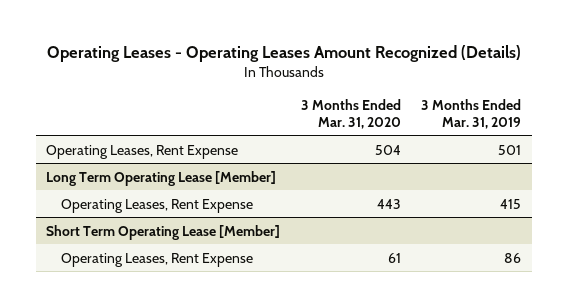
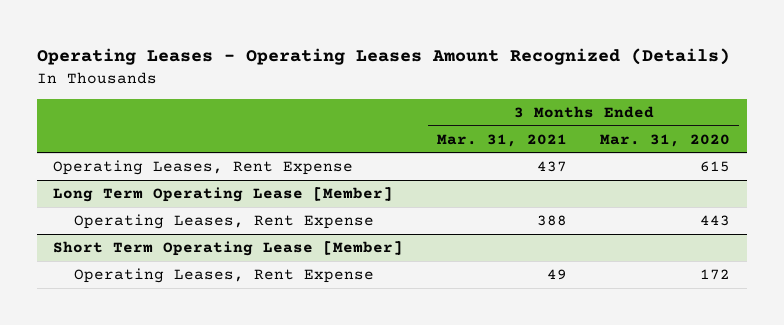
- | 3 Months Ended Mar. 31, 2020 | 3 Months Ended Mar. 31, 2019
+ | 3 Months Ended Mar. 31, 2021 | 3 Months Ended Mar. 31, 2020
- Operating Leases, Rent Expense | 504 | 501
+ Operating Leases, Rent Expense | 437 | 615
@ Short Term Operating Lease [Member]
- Operating Leases, Rent Expense | 61 | 86
+ Operating Leases, Rent Expense | 49 | 172

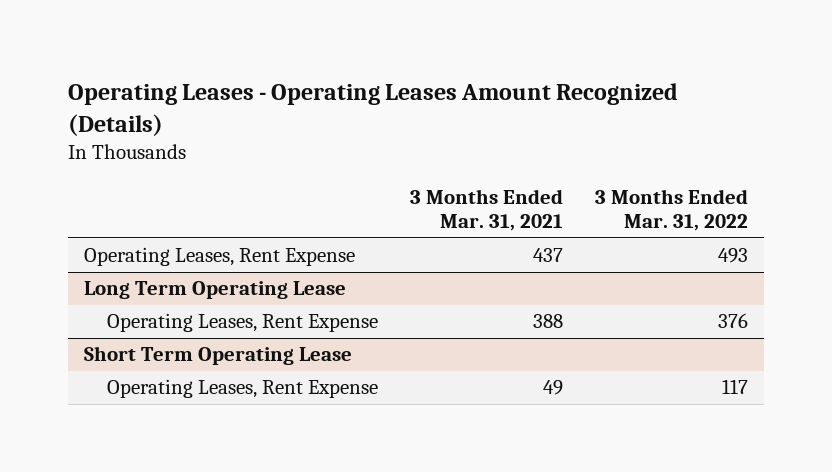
- | 3 Months Ended Mar. 31, 2021 | 3 Months Ended Mar. 31, 2020
+ | 3 Months Ended Mar. 31, 2021 | 3 Months Ended Mar. 31, 2022
- Long Term Operating Lease [Member]
+ Long Term Operating Lease
- Short Term Operating Lease [Member]
+ Short Term Operating Lease

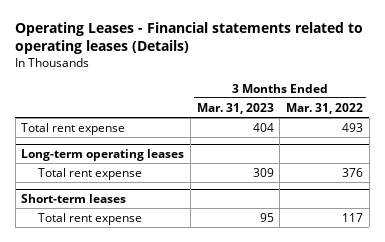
- Operating Leases - Operating Leases Amount Recognized (Details)
+ Operating Leases - Financial statements related to operating leases (Details)
- | 3 Months Ended Mar. 31, 2021 | 3 Months Ended Mar. 31, 2022
+ | 3 Months Ended Mar. 31, 2023 | 3 Months Ended Mar. 31, 2022
- Operating Leases, Rent Expense | 437 | 493
- Long Term Operating Lease
- Operating Leases, Rent Expense | 388 | 376
- Short Term Operating Lease
- Operating Leases, Rent Expense | 49 | 117
+ Total rent expense | 404 | 493
+ Long-term operating leases
+ Total rent expense | 309 | 376
+ Short-term leases
+ Total rent expense | 95 | 117

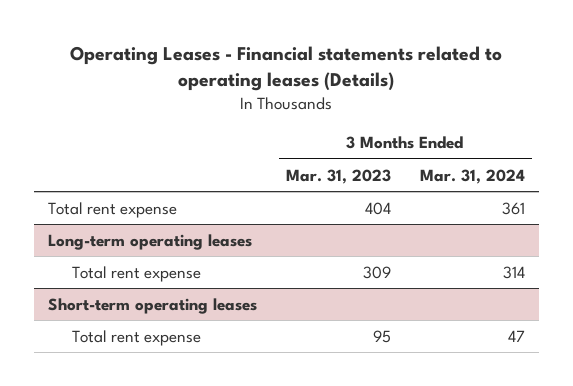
- | 3 Months Ended Mar. 31, 2023 | 3 Months Ended Mar. 31, 2022
+ | 3 Months Ended Mar. 31, 2023 | 3 Months Ended Mar. 31, 2024
- Short-term leases
+ Short-term operating leases

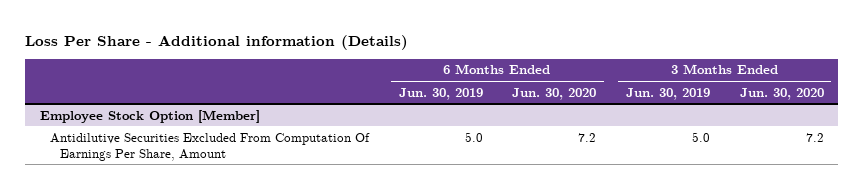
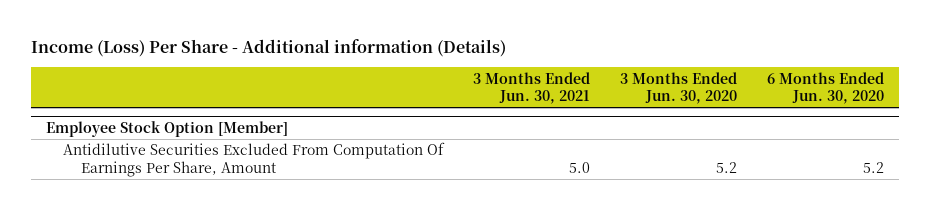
- Loss Per Share - Additional information (Details)
+ Income (Loss) Per Share - Additional information (Details)
- | 6 Months Ended Jun. 30, 2019 | 6 Months Ended Jun. 30, 2020 | 3 Months Ended Jun. 30, 2019 | 3 Months Ended Jun. 30, 2020
+ | 3 Months Ended Jun. 30, 2021 | 3 Months Ended Jun. 30, 2020 | 6 Months Ended Jun. 30, 2020
@ Employee Stock Option [Member]
- Antidilutive Securities Excluded From Computation Of Earnings Per Share, Amount | 5.0 | 7.2 | 5.0 | 7.2
+ Antidilutive Securities Excluded From Computation Of Earnings Per Share, Amount | 5.0 | 5.2 | 5.2

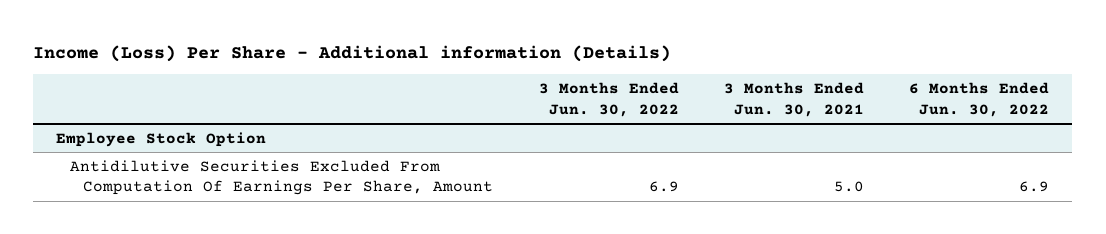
- | 3 Months Ended Jun. 30, 2021 | 3 Months Ended Jun. 30, 2020 | 6 Months Ended Jun. 30, 2020
+ | 3 Months Ended Jun. 30, 2022 | 3 Months Ended Jun. 30, 2021 | 6 Months Ended Jun. 30, 2022
- Employee Stock Option [Member]
+ Employee Stock Option

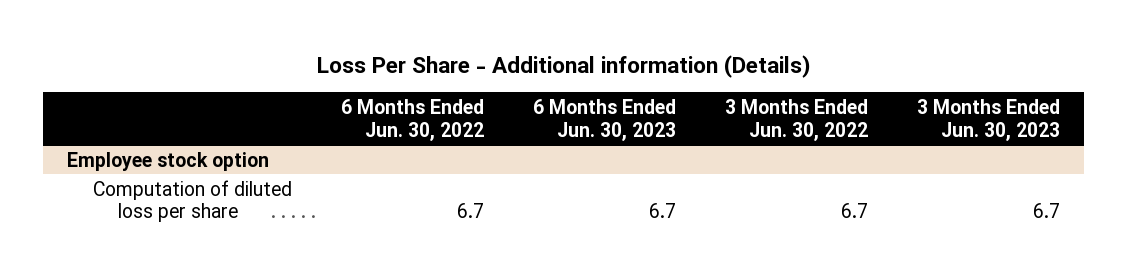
- Income (Loss) Per Share - Additional information (Details)
+ Loss Per Share - Additional information (Details)
- | 3 Months Ended Jun. 30, 2022 | 3 Months Ended Jun. 30, 2021 | 6 Months Ended Jun. 30, 2022
+ | 6 Months Ended Jun. 30, 2022 | 6 Months Ended Jun. 30, 2023 | 3 Months Ended Jun. 30, 2022 | 3 Months Ended Jun. 30, 2023
- Employee Stock Option
- Antidilutive Securities Excluded From Computation Of Earnings Per Share, Amount | 6.9 | 5.0 | 6.9
+ Employee stock option
+ Computation of diluted loss per share | 6.7 | 6.7 | 6.7 | 6.7

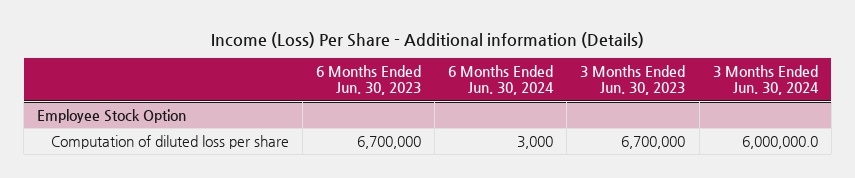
- Loss Per Share - Additional information (Details)
+ Income (Loss) Per Share - Additional information (Details)
- | 6 Months Ended Jun. 30, 2022 | 6 Months Ended Jun. 30, 2023 | 3 Months Ended Jun. 30, 2022 | 3 Months Ended Jun. 30, 2023
+ | 6 Months Ended Jun. 30, 2023 | 6 Months Ended Jun. 30, 2024 | 3 Months Ended Jun. 30, 2023 | 3 Months Ended Jun. 30, 2024
- Employee stock option
- Computation of diluted loss per share | 6.7 | 6.7 | 6.7 | 6.7
+ Employee Stock Option
+ Computation of diluted loss per share | 6,700,000 | 3,000 | 6,700,000 | 6,000,000.0

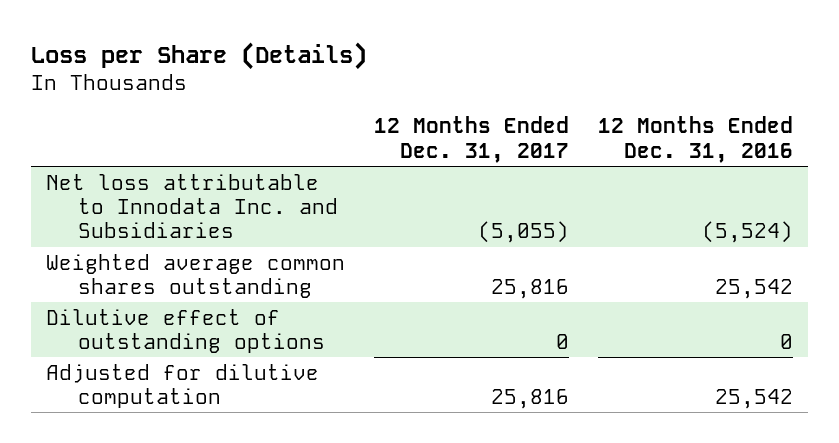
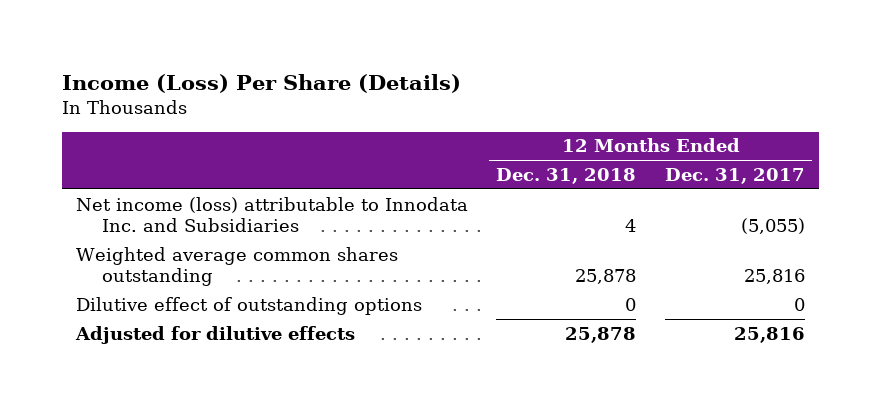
- Loss per Share (Details)
+ Income (Loss) Per Share (Details)
- | 12 Months Ended Dec. 31, 2017 | 12 Months Ended Dec. 31, 2016
+ | 12 Months Ended Dec. 31, 2018 | 12 Months Ended Dec. 31, 2017
- Net loss attributable to Innodata Inc. and Subsidiaries | (5,055) | (5,524)
+ Net income (loss) attributable to Innodata Inc. and Subsidiaries | 4 | (5,055)
- Adjusted for dilutive computation | 25,816 | 25,542
+ Adjusted for dilutive effects | 25,878 | 25,816

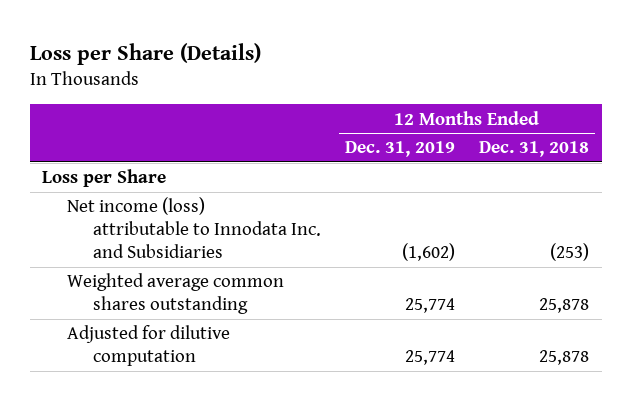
- Income (Loss) Per Share (Details)
+ Loss per Share (Details)
- | 12 Months Ended Dec. 31, 2018 | 12 Months Ended Dec. 31, 2017
+ | 12 Months Ended Dec. 31, 2019 | 12 Months Ended Dec. 31, 2018
- Net income (loss) attributable to Innodata Inc. and Subsidiaries | 4 | (5,055)
+ Loss per Share
+ Net income (loss) attributable to Innodata Inc. and Subsidiaries | (1,602) | (253)
- Dilutive effect of outstanding options | 0 | 0
- Adjusted for dilutive effects | 25,878 | 25,816
+ Adjusted for dilutive computation | 25,774 | 25,878

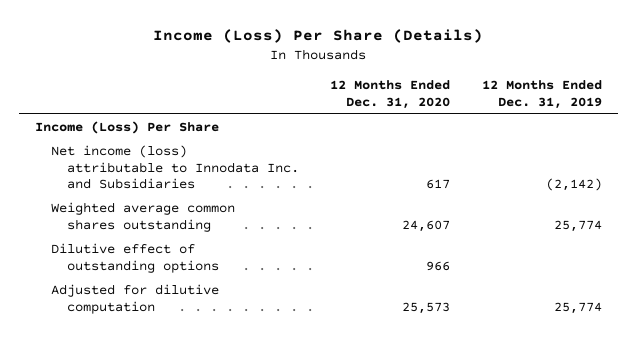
- Loss per Share (Details)
+ Income (Loss) Per Share (Details)
- | 12 Months Ended Dec. 31, 2019 | 12 Months Ended Dec. 31, 2018
+ | 12 Months Ended Dec. 31, 2020 | 12 Months Ended Dec. 31, 2019
- Loss per Share
- Net income (loss) attributable to Innodata Inc. and Subsidiaries | (1,602) | (253)
+ Income (Loss) Per Share
+ Net income (loss) attributable to Innodata Inc. and Subsidiaries | 617 | (2,142)
+ Dilutive effect of outstanding options | 966 |

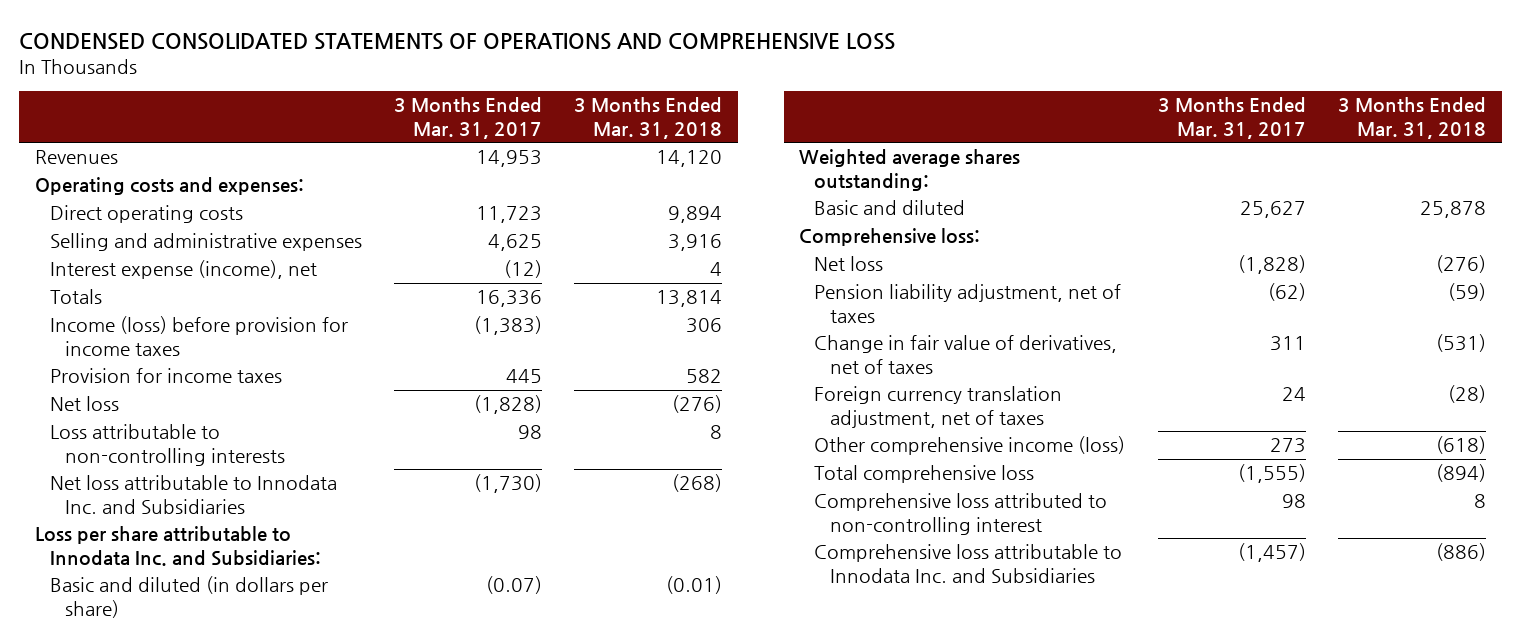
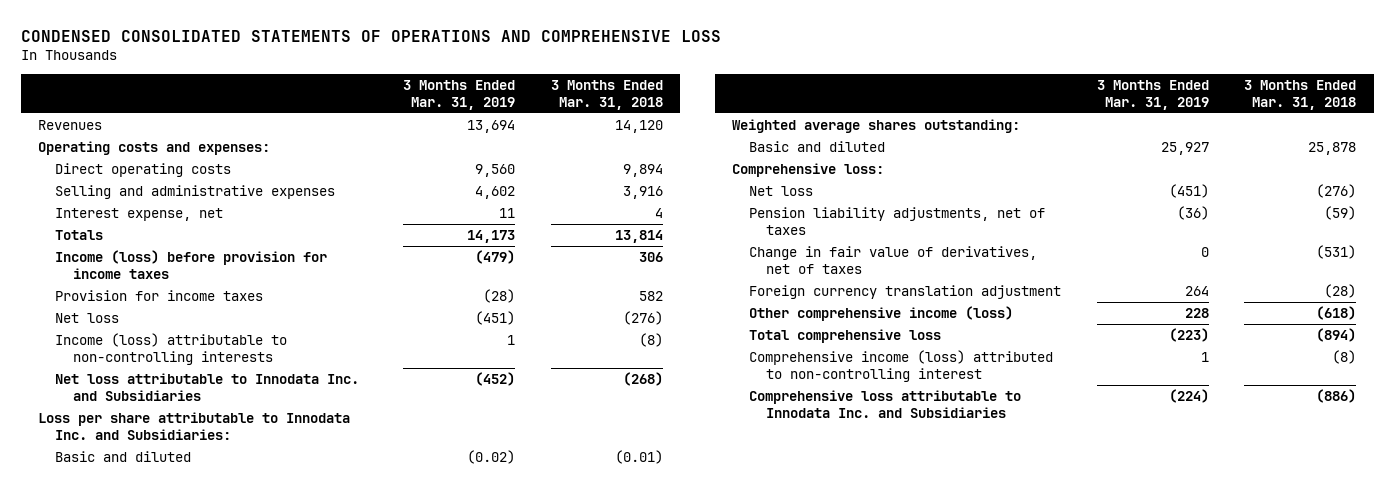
- | 3 Months Ended Mar. 31, 2017 | 3 Months Ended Mar. 31, 2018
+ | 3 Months Ended Mar. 31, 2019 | 3 Months Ended Mar. 31, 2018
- Interest expense (income), net | (12) | 4
+ Interest expense, net | 11 | 4
- Loss attributable to non-controlling interests | 98 | 8
+ Income (loss) attributable to non-controlling interests | 1 | (8)
- Basic and diluted (in dollars per share) | (0.07) | (0.01)
+ Basic and diluted | (0.02) | (0.01)
- Pension liability adjustment, net of taxes | (62) | (59)
+ Pension liability adjustments, net of taxes | (36) | (59)
- Foreign currency translation adjustment, net of taxes | 24 | (28)
+ Foreign currency translation adjustment | 264 | (28)
- Comprehensive loss attributed to non-controlling interest | 98 | 8
+ Comprehensive income (loss) attributed to non-controlling interest | 1 | (8)

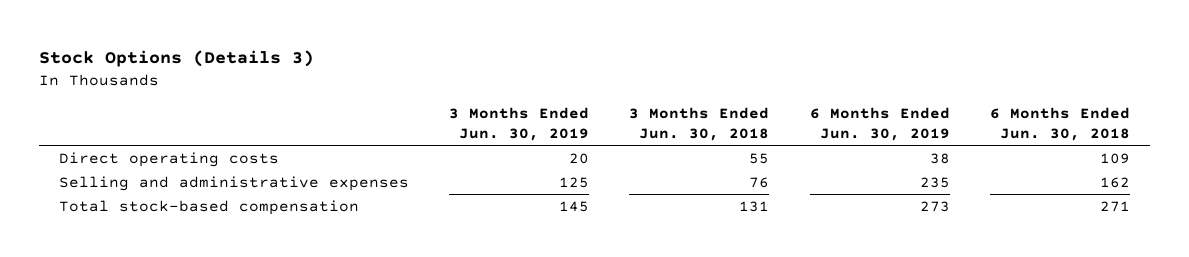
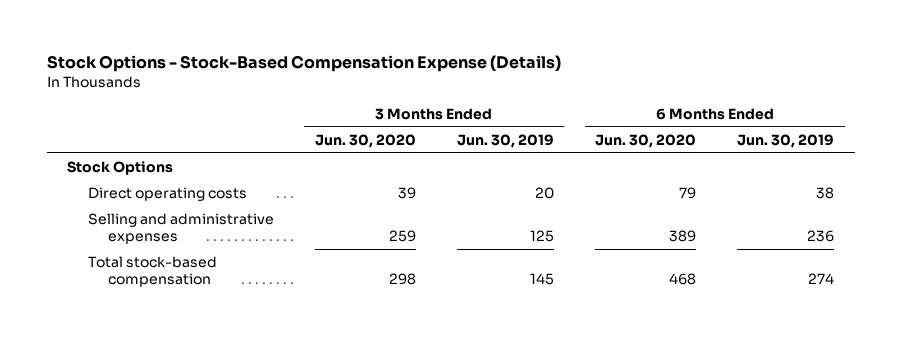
- Stock Options (Details 3)
+ Stock Options - Stock-Based Compensation Expense (Details)
- | 3 Months Ended Jun. 30, 2019 | 3 Months Ended Jun. 30, 2018 | 6 Months Ended Jun. 30, 2019 | 6 Months Ended Jun. 30, 2018
+ | 3 Months Ended Jun. 30, 2020 | 3 Months Ended Jun. 30, 2019 | 6 Months Ended Jun. 30, 2020 | 6 Months Ended Jun. 30, 2019
+ Stock Options
- Selling and administrative expenses | 125 | 76 | 235 | 162
- Total stock-based compensation | 145 | 131 | 273 | 271
+ Selling and administrative expenses | 259 | 125 | 389 | 236
+ Total stock-based compensation | 298 | 145 | 468 | 274

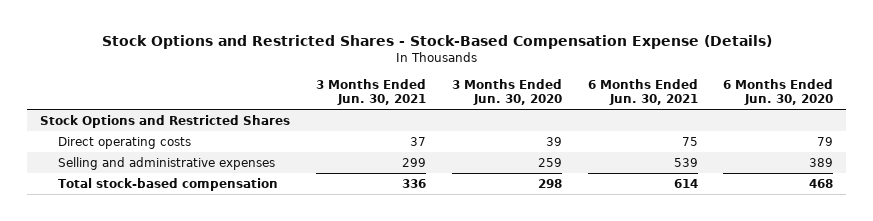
- Stock Options - Stock-Based Compensation Expense (Details)
+ Stock Options and Restricted Shares - Stock-Based Compensation Expense (Details)
- | 3 Months Ended Jun. 30, 2020 | 3 Months Ended Jun. 30, 2019 | 6 Months Ended Jun. 30, 2020 | 6 Months Ended Jun. 30, 2019
+ | 3 Months Ended Jun. 30, 2021 | 3 Months Ended Jun. 30, 2020 | 6 Months Ended Jun. 30, 2021 | 6 Months Ended Jun. 30, 2020
- Stock Options
+ Stock Options and Restricted Shares

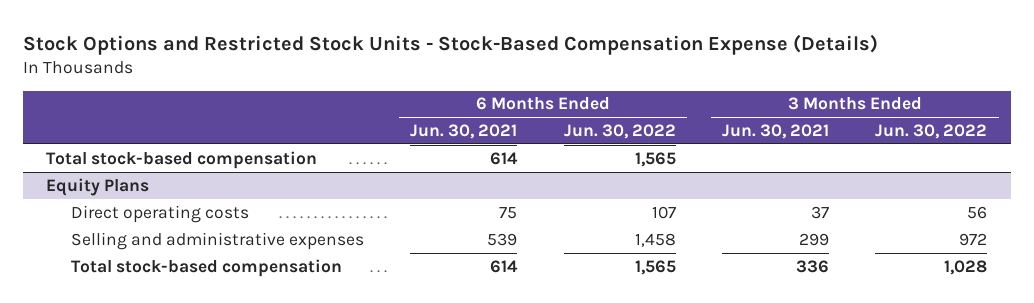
- Stock Options and Restricted Shares - Stock-Based Compensation Expense (Details)
+ Stock Options and Restricted Stock Units - Stock-Based Compensation Expense (Details)
- | 3 Months Ended Jun. 30, 2021 | 3 Months Ended Jun. 30, 2020 | 6 Months Ended Jun. 30, 2021 | 6 Months Ended Jun. 30, 2020
+ | 6 Months Ended Jun. 30, 2021 | 6 Months Ended Jun. 30, 2022 | 3 Months Ended Jun. 30, 2021 | 3 Months Ended Jun. 30, 2022
- Stock Options and Restricted Shares
+ Total stock-based compensation | 614 | 1,565 | |
+ Equity Plans

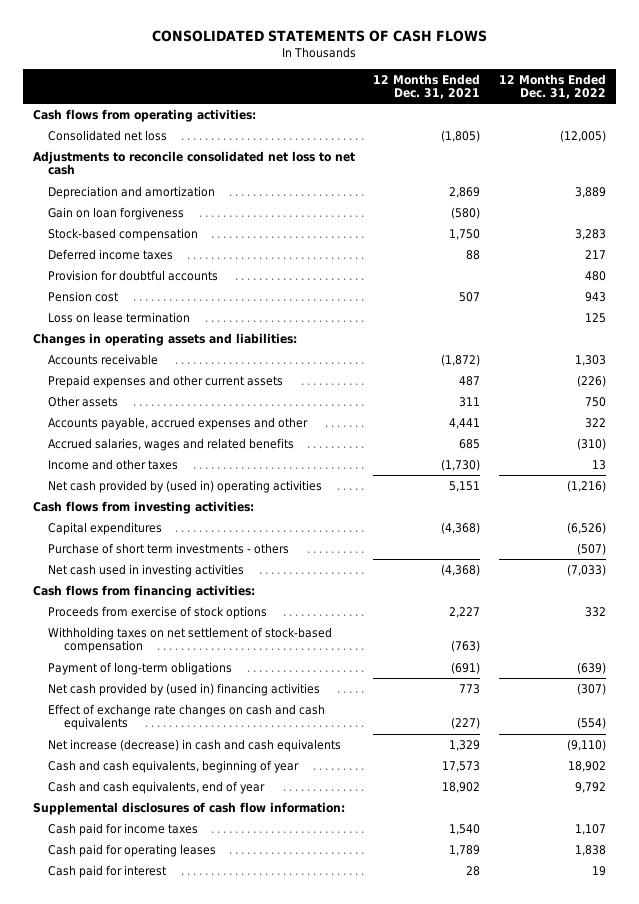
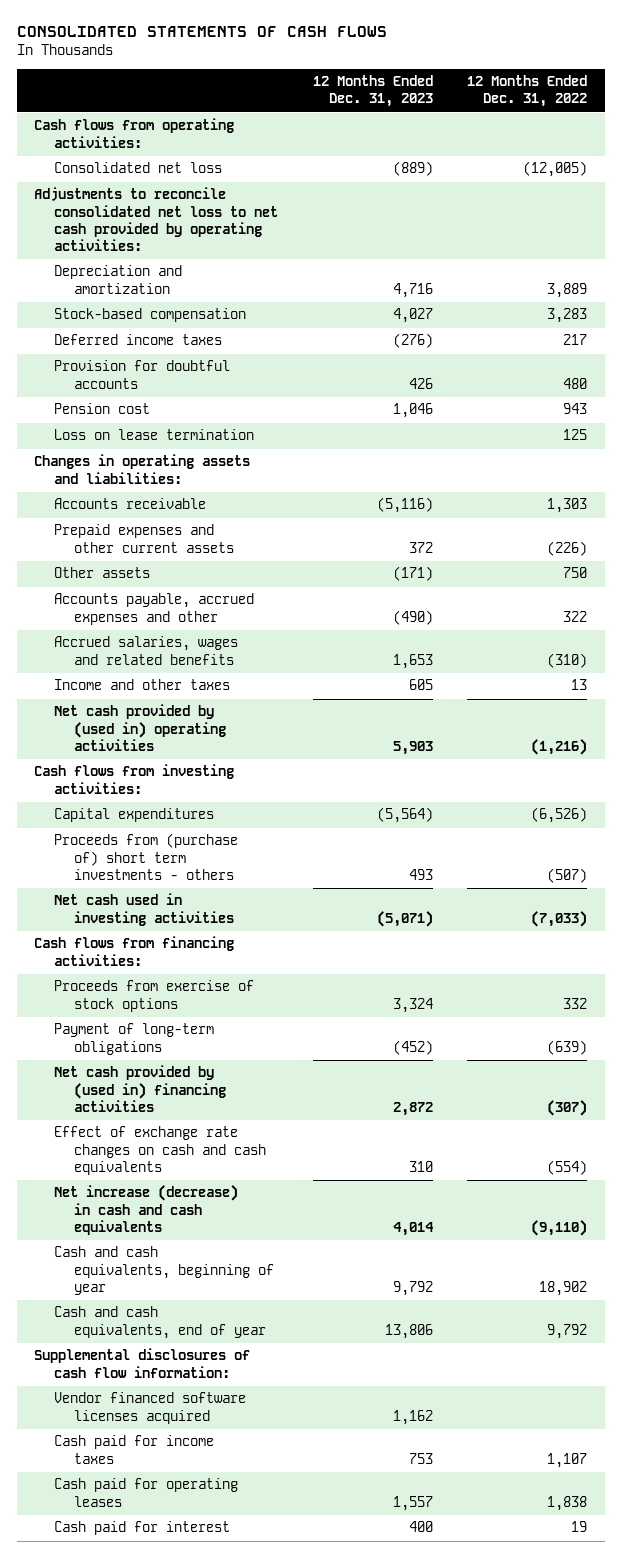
- | 12 Months Ended Dec. 31, 2021 | 12 Months Ended Dec. 31, 2022
+ | 12 Months Ended Dec. 31, 2023 | 12 Months Ended Dec. 31, 2022
- Adjustments to reconcile consolidated net loss to net cash
+ Adjustments to reconcile consolidated net loss to net cash provided by operating activities:
- Gain on loan forgiveness | (580) |
- Purchase of short term investments - others | | (507)
+ Proceeds from (purchase of) short term investments - others | 493 | (507)
- Withholding taxes on net settlement of stock-based compensation | (763) |
+ Vendor financed software licenses acquired | 1,162 |

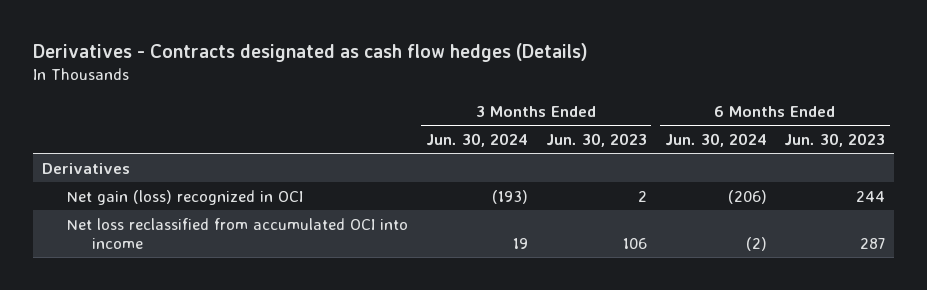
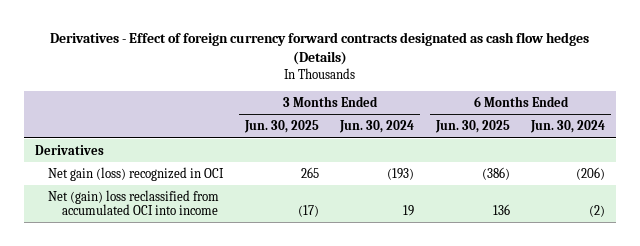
- Derivatives - Contracts designated as cash flow hedges (Details)
+ Derivatives - Effect of foreign currency forward contracts designated as cash flow hedges (Details)
- | 3 Months Ended Jun. 30, 2024 | 3 Months Ended Jun. 30, 2023 | 6 Months Ended Jun. 30, 2024 | 6 Months Ended Jun. 30, 2023
+ | 3 Months Ended Jun. 30, 2025 | 3 Months Ended Jun. 30, 2024 | 6 Months Ended Jun. 30, 2025 | 6 Months Ended Jun. 30, 2024
- Net loss reclassified from accumulated OCI into income | 19 | 106 | (2) | 287
+ Net (gain) loss reclassified from accumulated OCI into income | (17) | 19 | 136 | (2)

